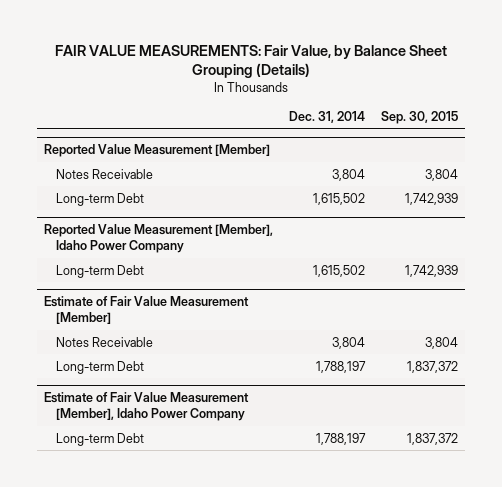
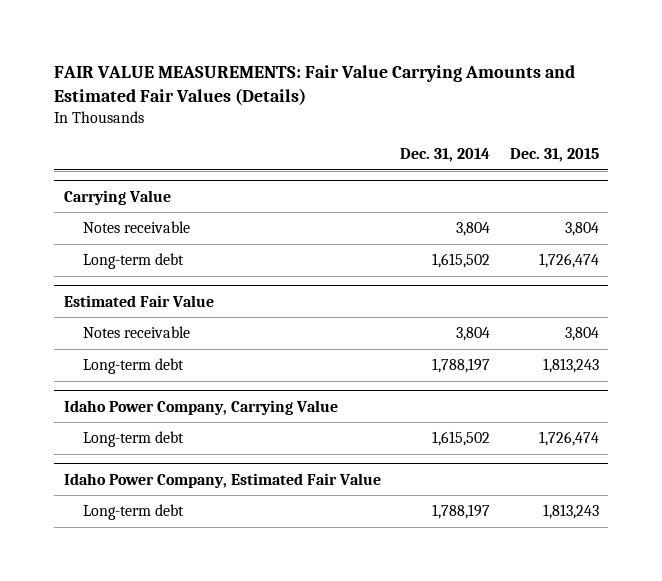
- FAIR VALUE MEASUREMENTS: Fair Value, by Balance Sheet Grouping (Details)
+ FAIR VALUE MEASUREMENTS: Fair Value Carrying Amounts and Estimated Fair Values (Details)
- | Dec. 31, 2014 | Sep. 30, 2015
+ | Dec. 31, 2014 | Dec. 31, 2015
- Reported Value Measurement [Member]
- Notes Receivable | 3,804 | 3,804
- Long-term Debt | 1,615,502 | 1,742,939
- Reported Value Measurement [Member], Idaho Power Company
- Long-term Debt | 1,615,502 | 1,742,939
- Estimate of Fair Value Measurement [Member]
- Notes Receivable | 3,804 | 3,804
- Long-term Debt | 1,788,197 | 1,837,372
- Estimate of Fair Value Measurement [Member], Idaho Power Company
- Long-term Debt | 1,788,197 | 1,837,372
+ Carrying Value
+ Notes receivable | 3,804 | 3,804
+ Long-term debt | 1,615,502 | 1,726,474
+ Estimated Fair Value
+ Notes receivable | 3,804 | 3,804
+ Long-term debt | 1,788,197 | 1,813,243
+ Idaho Power Company, Carrying Value
+ Long-term debt | 1,615,502 | 1,726,474
+ Idaho Power Company, Estimated Fair Value
+ Long-term debt | 1,788,197 | 1,813,243

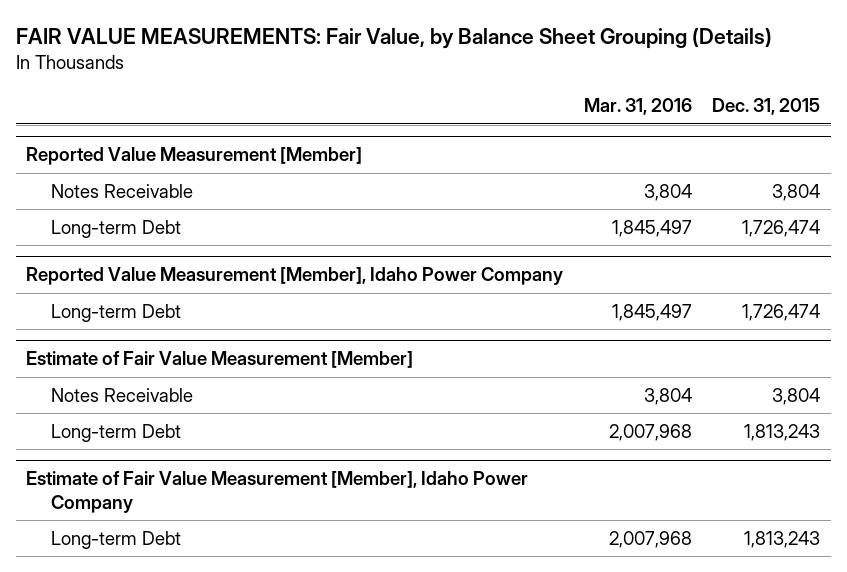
- FAIR VALUE MEASUREMENTS: Fair Value Carrying Amounts and Estimated Fair Values (Details)
+ FAIR VALUE MEASUREMENTS: Fair Value, by Balance Sheet Grouping (Details)
- | Dec. 31, 2014 | Dec. 31, 2015
+ | Mar. 31, 2016 | Dec. 31, 2015
- Carrying Value
- Notes receivable | 3,804 | 3,804
- Long-term debt | 1,615,502 | 1,726,474
- Estimated Fair Value
- Notes receivable | 3,804 | 3,804
- Long-term debt | 1,788,197 | 1,813,243
- Idaho Power Company, Carrying Value
- Long-term debt | 1,615,502 | 1,726,474
- Idaho Power Company, Estimated Fair Value
- Long-term debt | 1,788,197 | 1,813,243
+ Reported Value Measurement [Member]
+ Notes Receivable | 3,804 | 3,804
+ Long-term Debt | 1,845,497 | 1,726,474
+ Reported Value Measurement [Member], Idaho Power Company
+ Long-term Debt | 1,845,497 | 1,726,474
+ Estimate of Fair Value Measurement [Member]
+ Notes Receivable | 3,804 | 3,804
+ Long-term Debt | 2,007,968 | 1,813,243
+ Estimate of Fair Value Measurement [Member], Idaho Power Company
+ Long-term Debt | 2,007,968 | 1,813,243

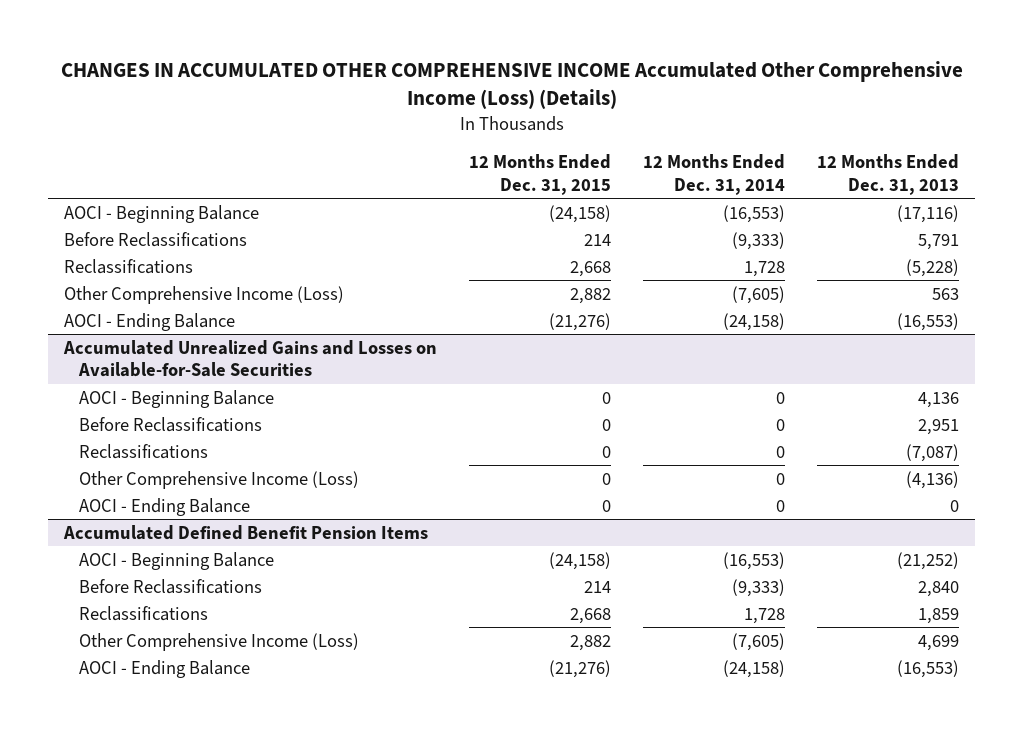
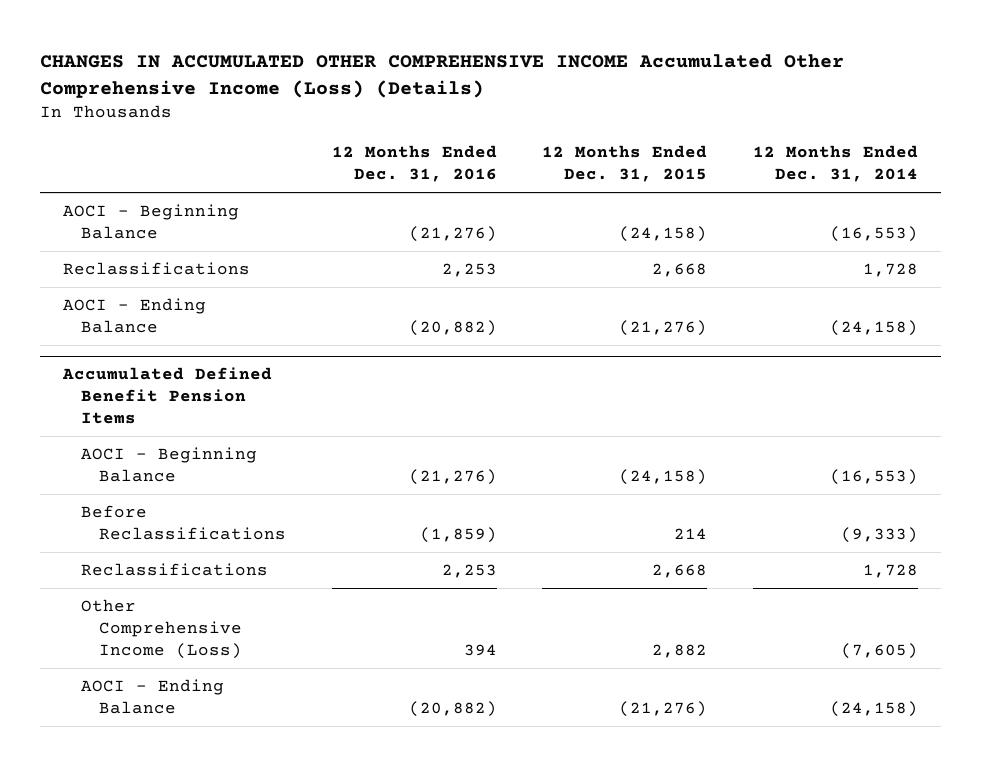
- | 12 Months Ended Dec. 31, 2015 | 12 Months Ended Dec. 31, 2014 | 12 Months Ended Dec. 31, 2013
+ | 12 Months Ended Dec. 31, 2016 | 12 Months Ended Dec. 31, 2015 | 12 Months Ended Dec. 31, 2014
- Before Reclassifications | 214 | (9,333) | 5,791
- Other Comprehensive Income (Loss) | 2,882 | (7,605) | 563
- Accumulated Unrealized Gains and Losses on Available-for-Sale Securities
- AOCI - Beginning Balance | 0 | 0 | 4,136
- Before Reclassifications | 0 | 0 | 2,951
- Reclassifications | 0 | 0 | (7,087)
- Other Comprehensive Income (Loss) | 0 | 0 | (4,136)
- AOCI - Ending Balance | 0 | 0 | 0

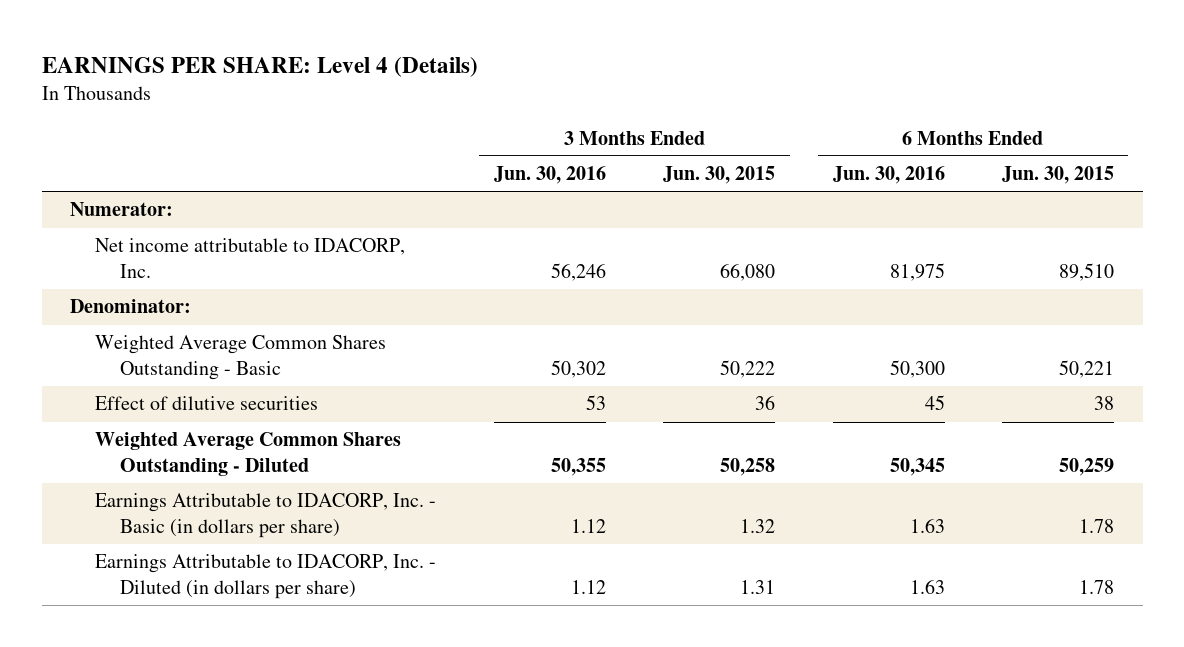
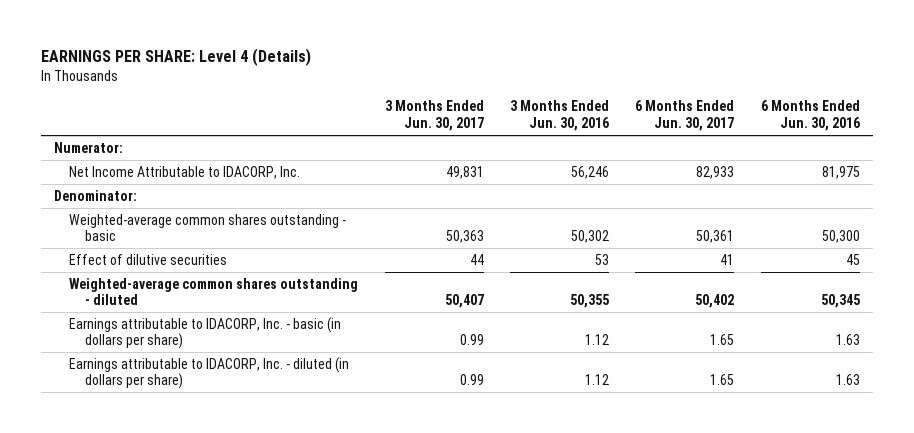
- | 3 Months Ended Jun. 30, 2016 | 3 Months Ended Jun. 30, 2015 | 6 Months Ended Jun. 30, 2016 | 6 Months Ended Jun. 30, 2015
+ | 3 Months Ended Jun. 30, 2017 | 3 Months Ended Jun. 30, 2016 | 6 Months Ended Jun. 30, 2017 | 6 Months Ended Jun. 30, 2016
- Net income attributable to IDACORP, Inc. | 56,246 | 66,080 | 81,975 | 89,510
+ Net Income Attributable to IDACORP, Inc. | 49,831 | 56,246 | 82,933 | 81,975
- Weighted Average Common Shares Outstanding - Basic | 50,302 | 50,222 | 50,300 | 50,221
+ Weighted-average common shares outstanding - basic | 50,363 | 50,302 | 50,361 | 50,300
- Weighted Average Common Shares Outstanding - Diluted | 50,355 | 50,258 | 50,345 | 50,259
- Earnings Attributable to IDACORP, Inc. - Basic (in dollars per share) | 1.12 | 1.32 | 1.63 | 1.78
- Earnings Attributable to IDACORP, Inc. - Diluted (in dollars per share) | 1.12 | 1.31 | 1.63 | 1.78
+ Weighted-average common shares outstanding - diluted | 50,407 | 50,355 | 50,402 | 50,345
+ Earnings attributable to IDACORP, Inc. - basic (in dollars per share) | 0.99 | 1.12 | 1.65 | 1.63
+ Earnings attributable to IDACORP, Inc. - diluted (in dollars per share) | 0.99 | 1.12 | 1.65 | 1.63

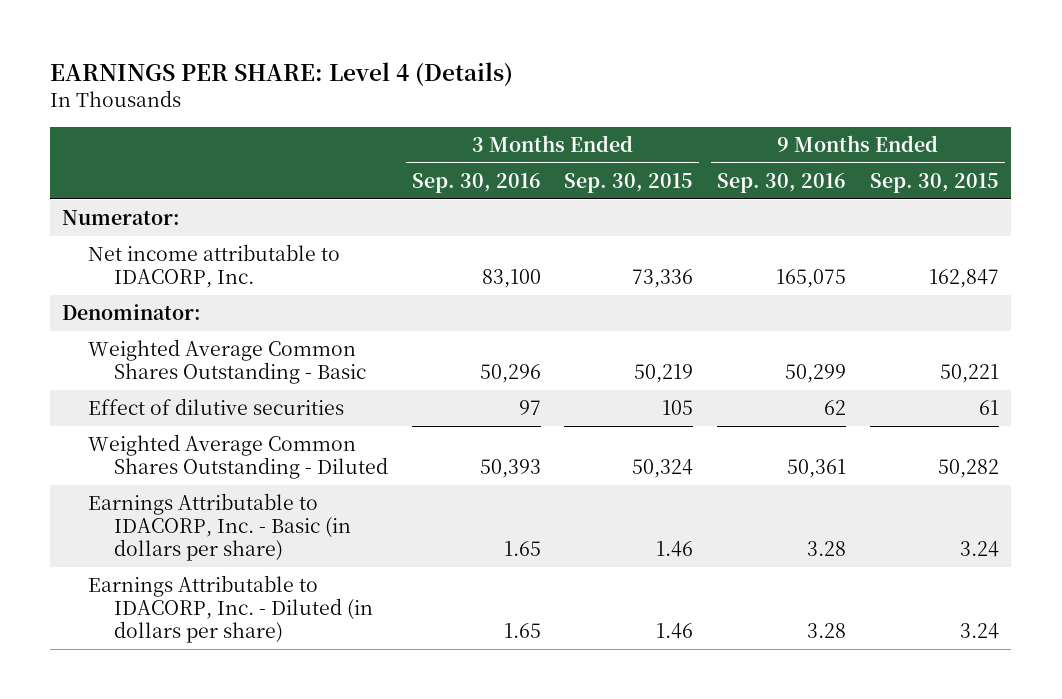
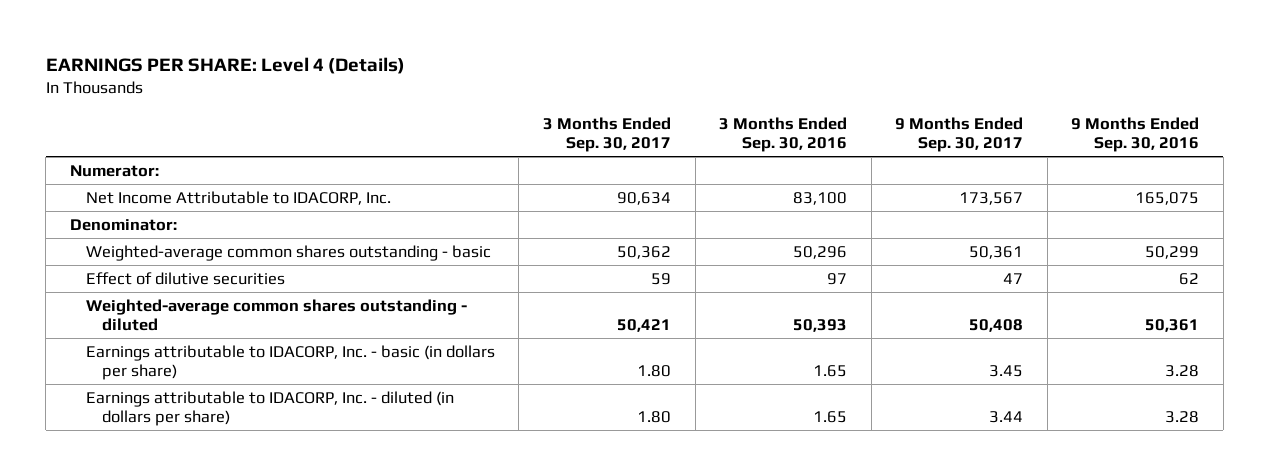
- | 3 Months Ended Sep. 30, 2016 | 3 Months Ended Sep. 30, 2015 | 9 Months Ended Sep. 30, 2016 | 9 Months Ended Sep. 30, 2015
+ | 3 Months Ended Sep. 30, 2017 | 3 Months Ended Sep. 30, 2016 | 9 Months Ended Sep. 30, 2017 | 9 Months Ended Sep. 30, 2016
- Net income attributable to IDACORP, Inc. | 83,100 | 73,336 | 165,075 | 162,847
+ Net Income Attributable to IDACORP, Inc. | 90,634 | 83,100 | 173,567 | 165,075
- Weighted Average Common Shares Outstanding - Basic | 50,296 | 50,219 | 50,299 | 50,221
+ Weighted-average common shares outstanding - basic | 50,362 | 50,296 | 50,361 | 50,299
- Weighted Average Common Shares Outstanding - Diluted | 50,393 | 50,324 | 50,361 | 50,282
- Earnings Attributable to IDACORP, Inc. - Basic (in dollars per share) | 1.65 | 1.46 | 3.28 | 3.24
- Earnings Attributable to IDACORP, Inc. - Diluted (in dollars per share) | 1.65 | 1.46 | 3.28 | 3.24
+ Weighted-average common shares outstanding - diluted | 50,421 | 50,393 | 50,408 | 50,361
+ Earnings attributable to IDACORP, Inc. - basic (in dollars per share) | 1.80 | 1.65 | 3.45 | 3.28
+ Earnings attributable to IDACORP, Inc. - diluted (in dollars per share) | 1.80 | 1.65 | 3.44 | 3.28

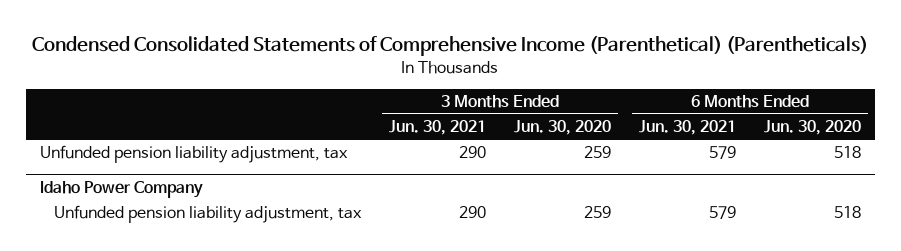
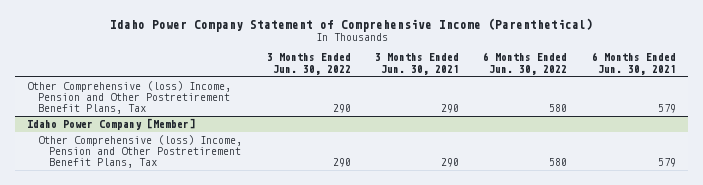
- Condensed Consolidated Statements of Comprehensive Income (Parenthetical) (Parentheticals)
+ Idaho Power Company Statement of Comprehensive Income (Parenthetical)
- | 3 Months Ended Jun. 30, 2021 | 3 Months Ended Jun. 30, 2020 | 6 Months Ended Jun. 30, 2021 | 6 Months Ended Jun. 30, 2020
+ | 3 Months Ended Jun. 30, 2022 | 3 Months Ended Jun. 30, 2021 | 6 Months Ended Jun. 30, 2022 | 6 Months Ended Jun. 30, 2021
- Unfunded pension liability adjustment, tax | 290 | 259 | 579 | 518
- Idaho Power Company
- Unfunded pension liability adjustment, tax | 290 | 259 | 579 | 518
+ Other Comprehensive (loss) Income, Pension and Other Postretirement Benefit Plans, Tax | 290 | 290 | 580 | 579
+ Idaho Power Company [Member]
+ Other Comprehensive (loss) Income, Pension and Other Postretirement Benefit Plans, Tax | 290 | 290 | 580 | 579

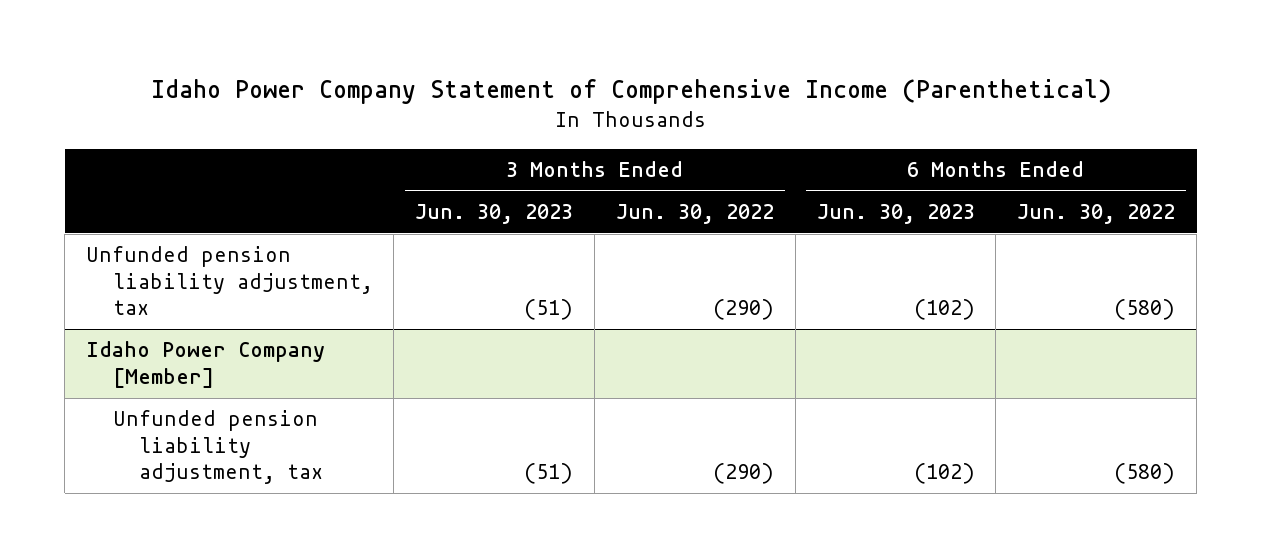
- | 3 Months Ended Jun. 30, 2022 | 3 Months Ended Jun. 30, 2021 | 6 Months Ended Jun. 30, 2022 | 6 Months Ended Jun. 30, 2021
+ | 3 Months Ended Jun. 30, 2023 | 3 Months Ended Jun. 30, 2022 | 6 Months Ended Jun. 30, 2023 | 6 Months Ended Jun. 30, 2022
- Other Comprehensive (loss) Income, Pension and Other Postretirement Benefit Plans, Tax | 290 | 290 | 580 | 579
+ Unfunded pension liability adjustment, tax | (51) | (290) | (102) | (580)
@ Idaho Power Company [Member]
- Other Comprehensive (loss) Income, Pension and Other Postretirement Benefit Plans, Tax | 290 | 290 | 580 | 579
+ Unfunded pension liability adjustment, tax | (51) | (290) | (102) | (580)

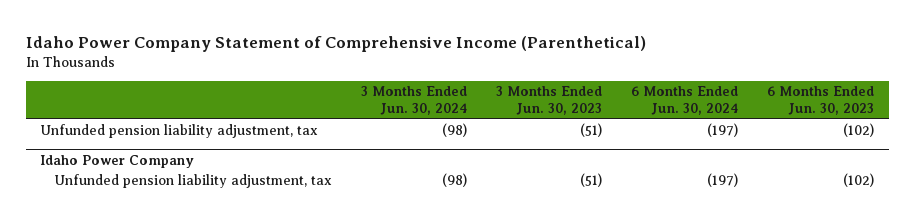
- | 3 Months Ended Jun. 30, 2023 | 3 Months Ended Jun. 30, 2022 | 6 Months Ended Jun. 30, 2023 | 6 Months Ended Jun. 30, 2022
+ | 3 Months Ended Jun. 30, 2024 | 3 Months Ended Jun. 30, 2023 | 6 Months Ended Jun. 30, 2024 | 6 Months Ended Jun. 30, 2023
- Idaho Power Company [Member]
+ Idaho Power Company

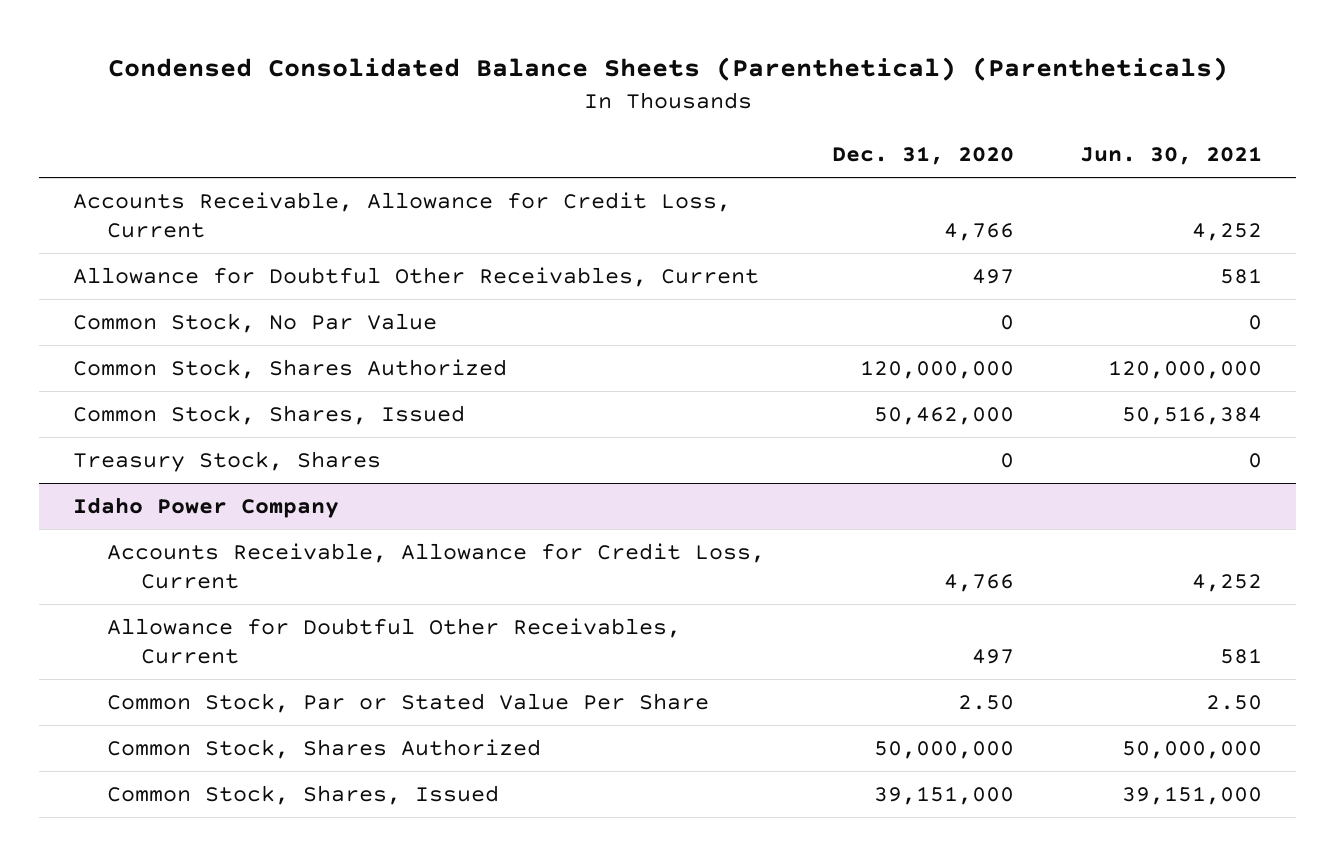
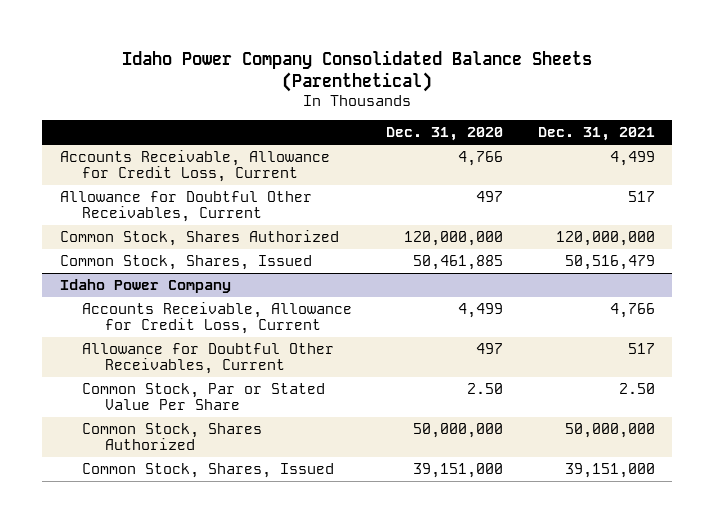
- Condensed Consolidated Balance Sheets (Parenthetical) (Parentheticals)
+ Idaho Power Company Consolidated Balance Sheets (Parenthetical)
- | Dec. 31, 2020 | Jun. 30, 2021
+ | Dec. 31, 2020 | Dec. 31, 2021
- Common Stock, No Par Value | 0 | 0
- Common Stock, Shares, Issued | 50,462,000 | 50,516,384
- Treasury Stock, Shares | 0 | 0
+ Common Stock, Shares, Issued | 50,461,885 | 50,516,479
@ Idaho Power Company
- Accounts Receivable, Allowance for Credit Loss, Current | 4,766 | 4,252
+ Accounts Receivable, Allowance for Credit Loss, Current | 4,499 | 4,766

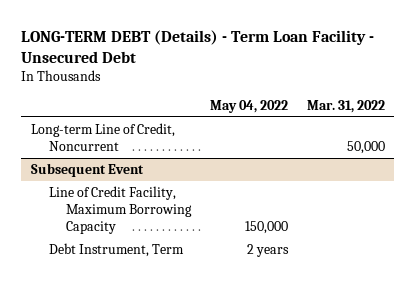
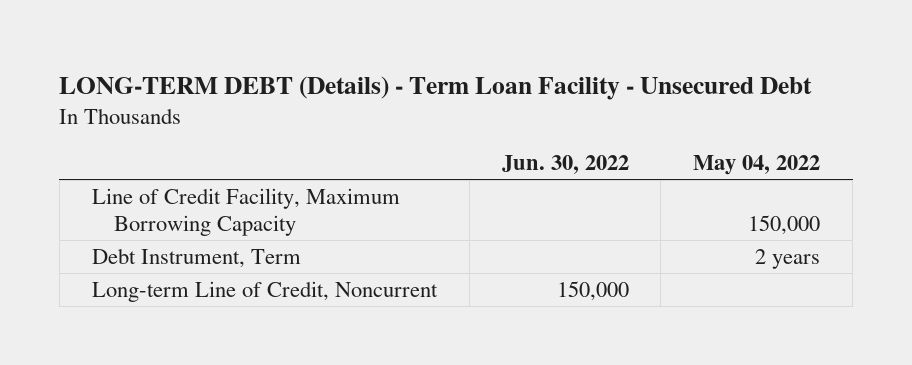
- | May 04, 2022 | Mar. 31, 2022
+ | Jun. 30, 2022 | May 04, 2022
- Subsequent Event
moved down: Long-term Line of Credit, Noncurrent | 150,000 |

